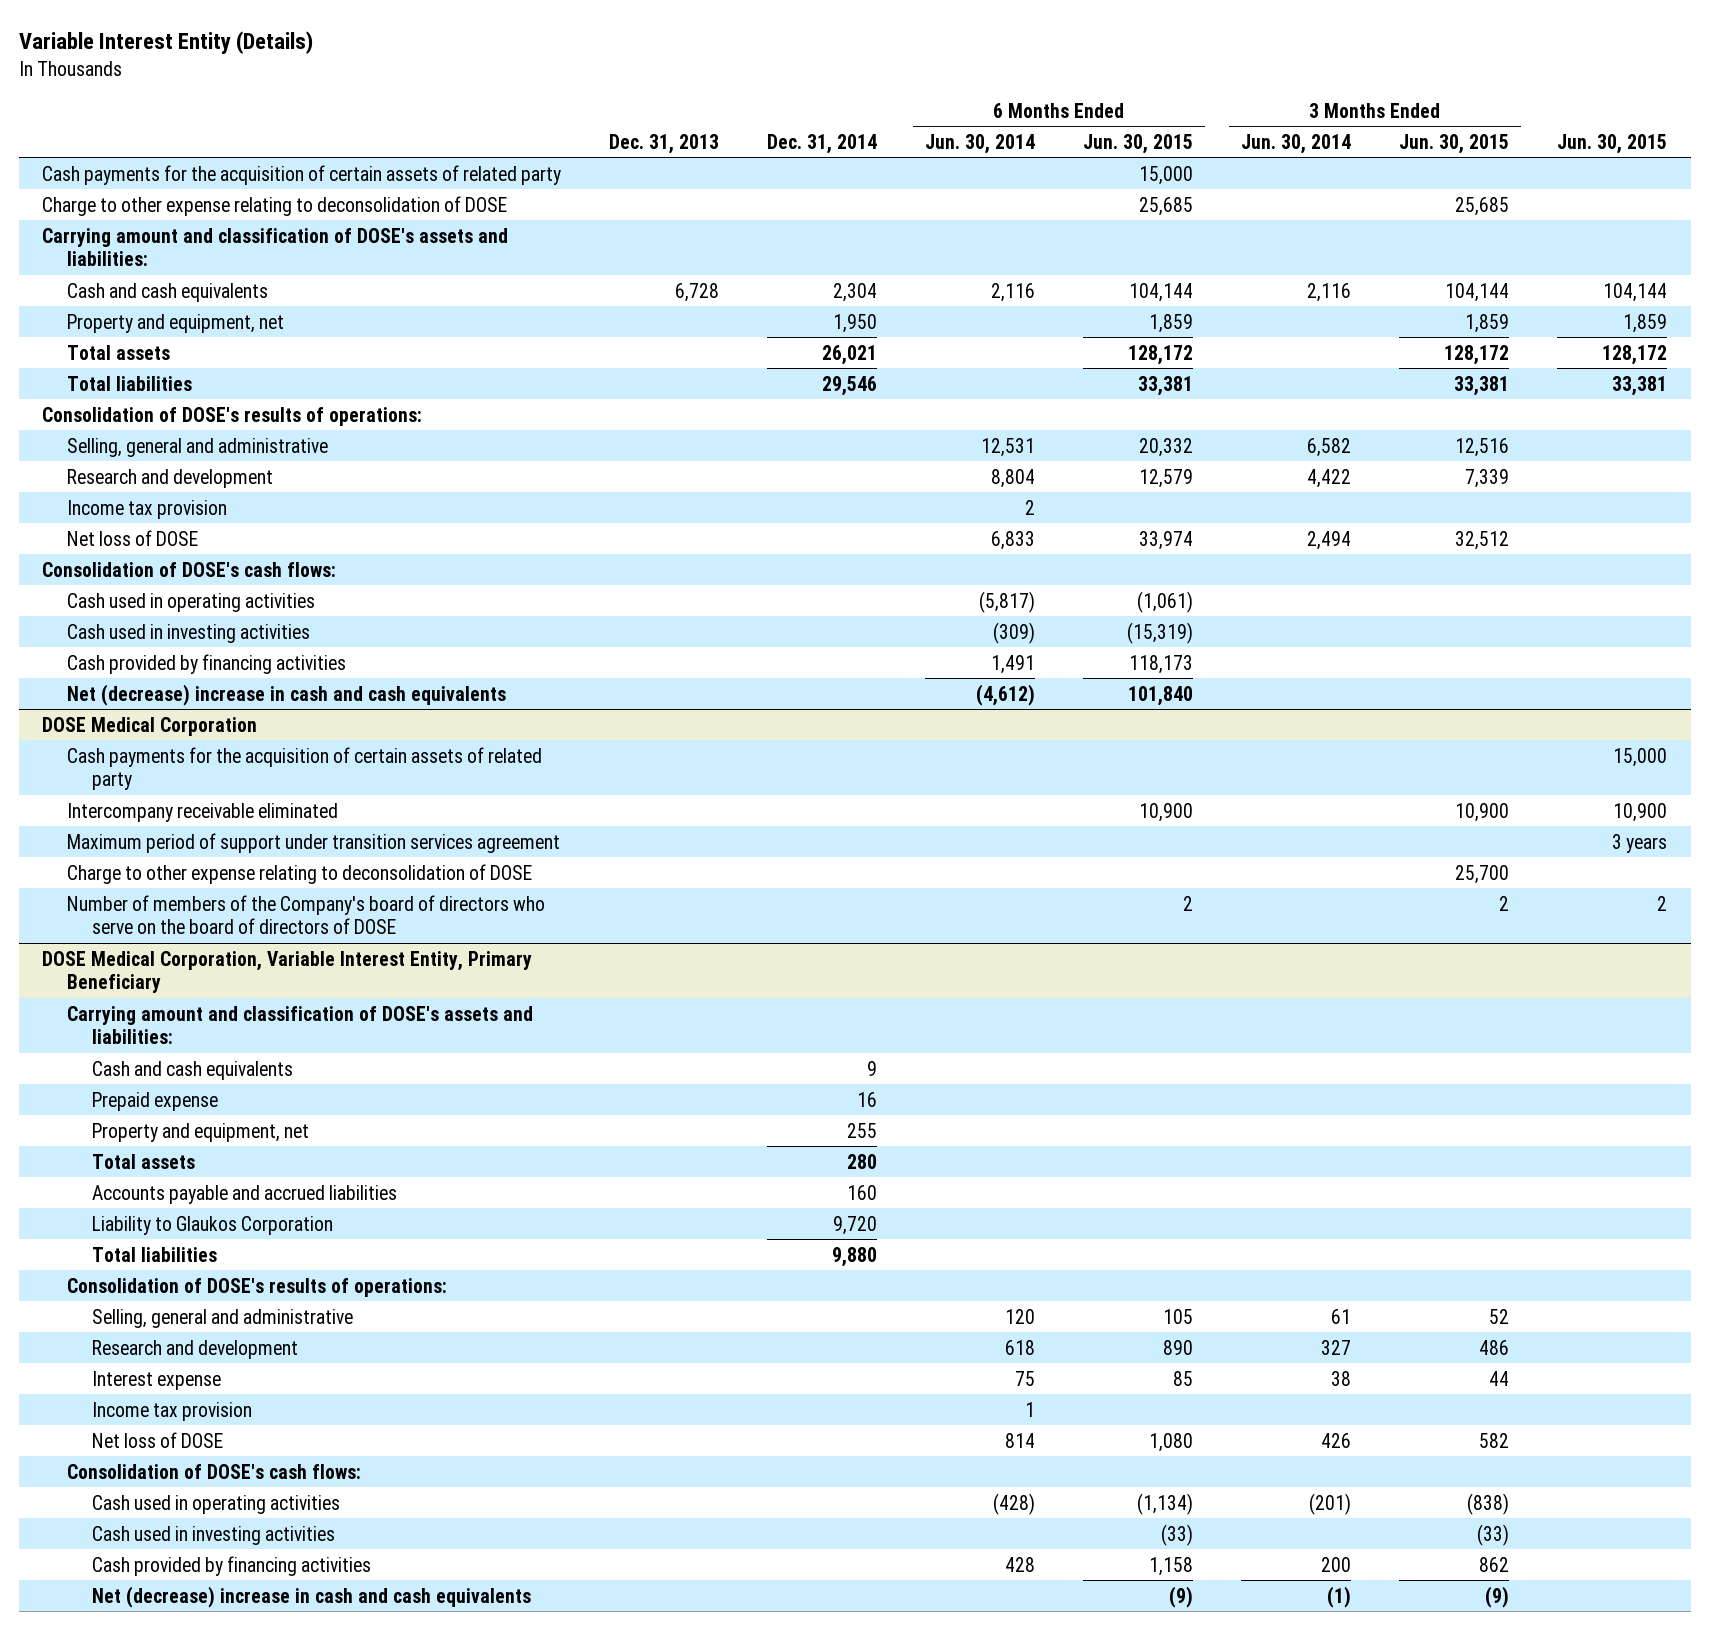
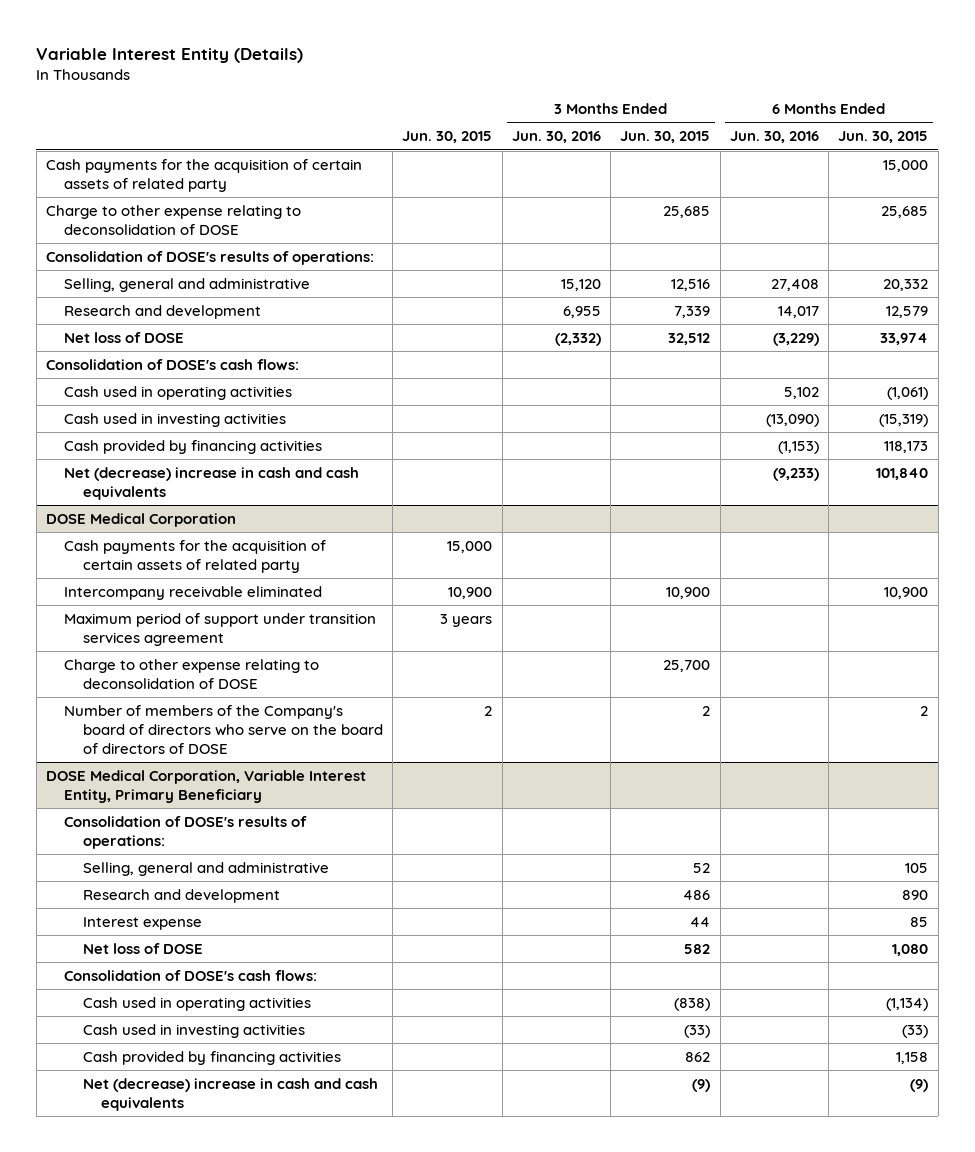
- | Dec. 31, 2013 | Dec. 31, 2014 | 6 Months Ended Jun. 30, 2014 | 6 Months Ended Jun. 30, 2015 | 3 Months Ended Jun. 30, 2014 | 3 Months Ended Jun. 30, 2015 | Jun. 30, 2015
+ | Jun. 30, 2015 | 3 Months Ended Jun. 30, 2016 | 3 Months Ended Jun. 30, 2015 | 6 Months Ended Jun. 30, 2016 | 6 Months Ended Jun. 30, 2015
- Carrying amount and classification of DOSE's assets and liabilities:
- Cash and cash equivalents | 6,728 | 2,304 | 2,116 | 104,144 | 2,116 | 104,144 | 104,144
- Property and equipment, net | | 1,950 | | 1,859 | | 1,859 | 1,859
- Total assets | | 26,021 | | 128,172 | | 128,172 | 128,172
- Total liabilities | | 29,546 | | 33,381 | | 33,381 | 33,381
- Income tax provision | | | 2 | | | |
@ DOSE Medical Corporation, Variable Interest Entity, Primary Beneficiary
- Carrying amount and classification of DOSE's assets and liabilities:
- Cash and cash equivalents | | 9 | | | | |
- Prepaid expense | | 16 | | | | |
- Property and equipment, net | | 255 | | | | |
- Total assets | | 280 | | | | |
- Accounts payable and accrued liabilities | | 160 | | | | |
- Liability to Glaukos Corporation | | 9,720 | | | | |
- Total liabilities | | 9,880 | | | | |
- Income tax provision | | | 1 | | | |

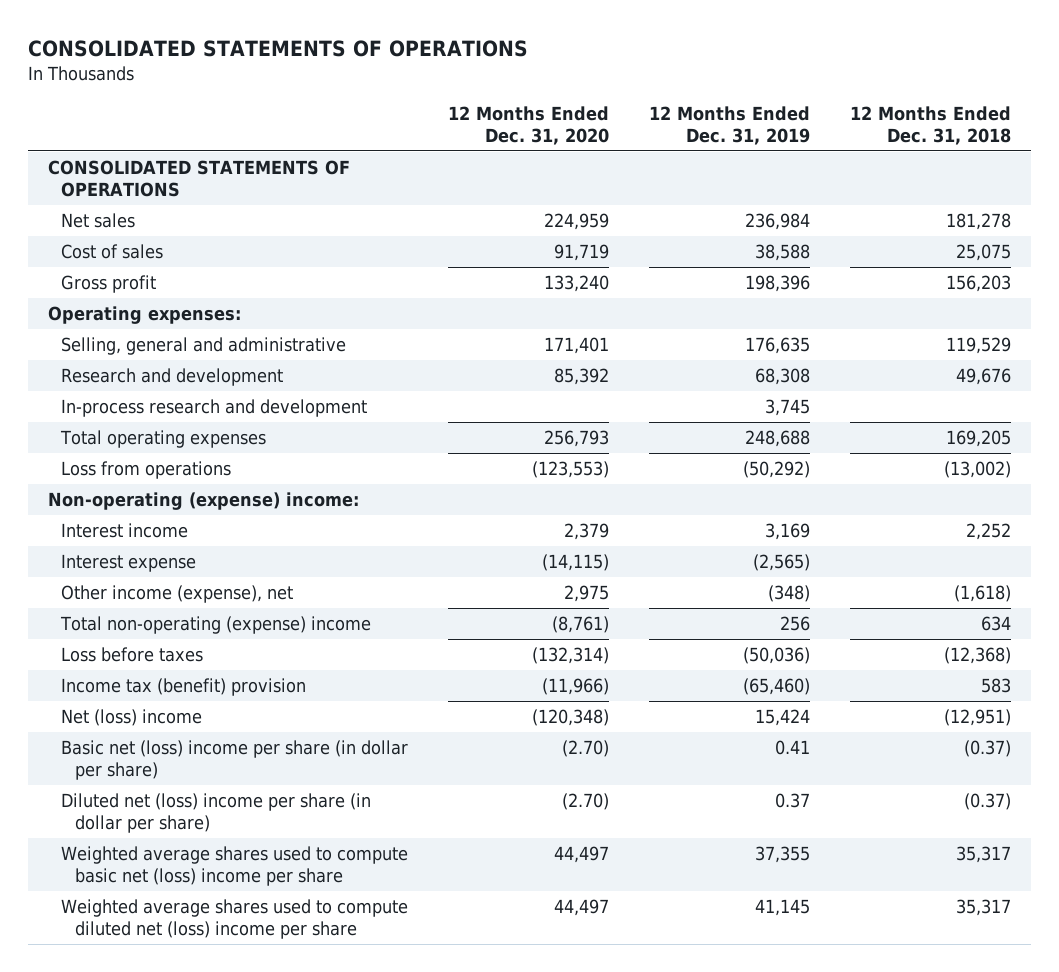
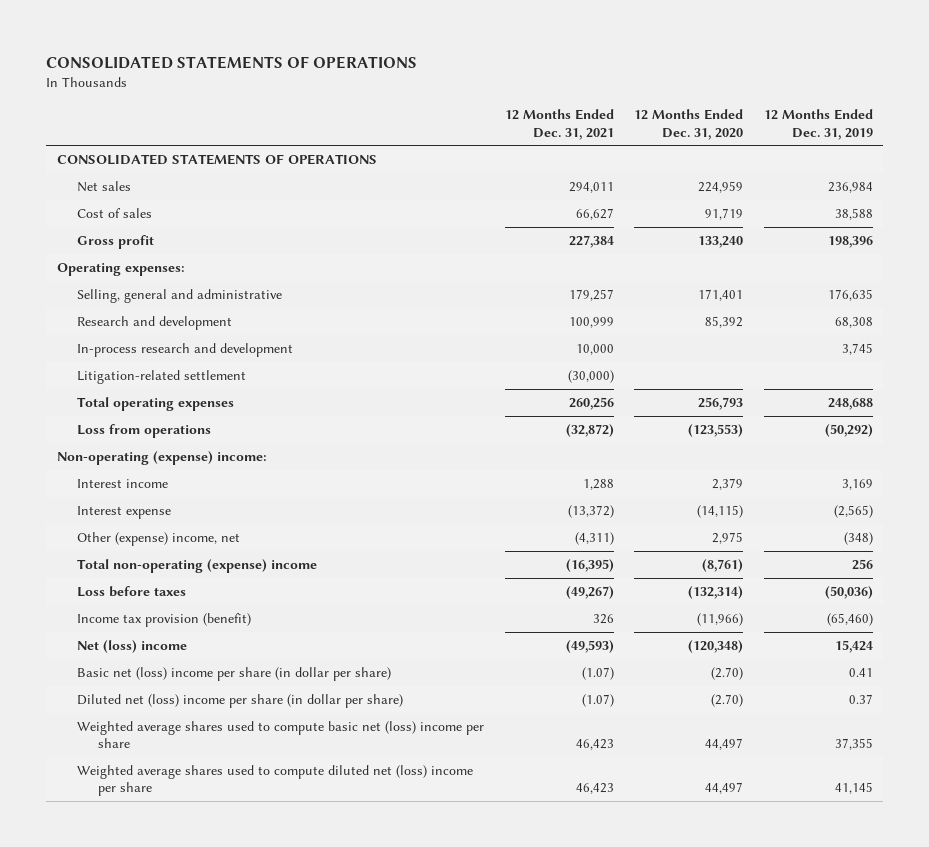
- | 12 Months Ended Dec. 31, 2020 | 12 Months Ended Dec. 31, 2019 | 12 Months Ended Dec. 31, 2018
+ | 12 Months Ended Dec. 31, 2021 | 12 Months Ended Dec. 31, 2020 | 12 Months Ended Dec. 31, 2019
+ Litigation-related settlement | (30,000) | |
- Other income (expense), net | 2,975 | (348) | (1,618)
+ Other (expense) income, net | (4,311) | 2,975 | (348)
- Income tax (benefit) provision | (11,966) | (65,460) | 583
+ Income tax provision (benefit) | 326 | (11,966) | (65,460)

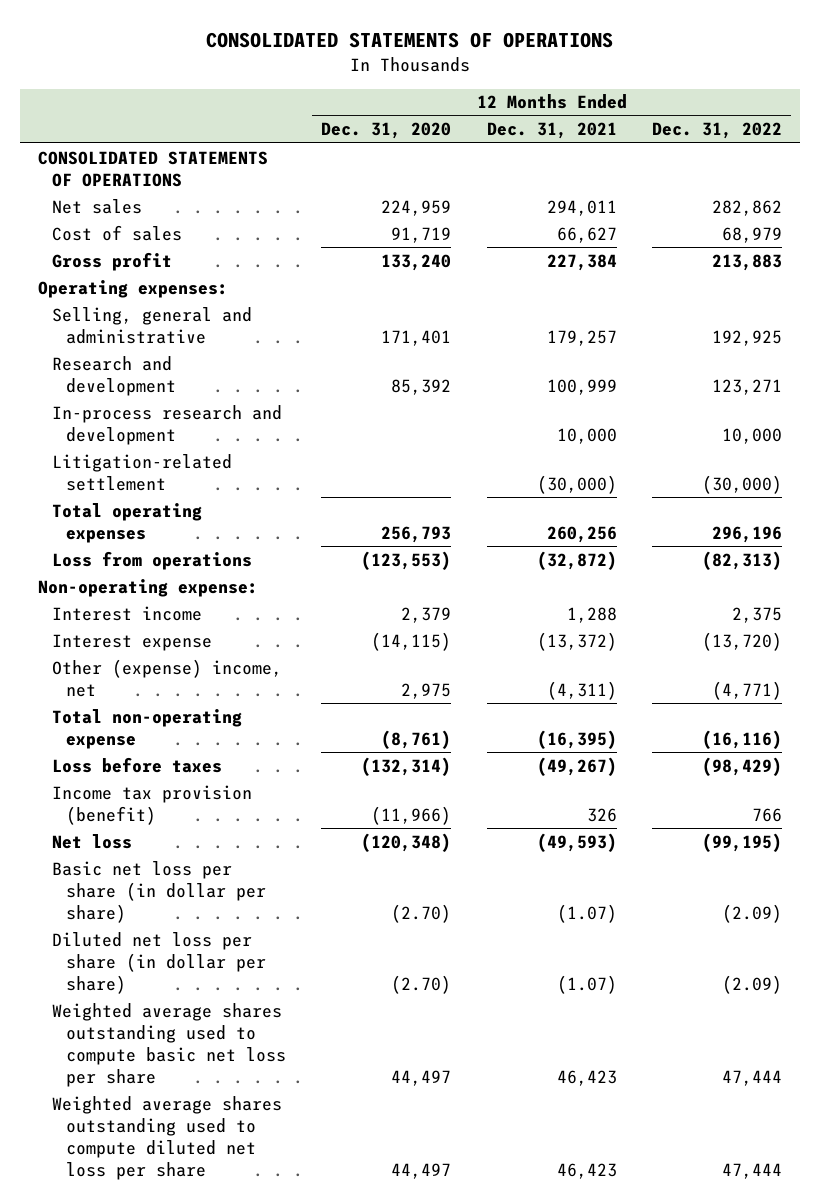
- | 12 Months Ended Dec. 31, 2021 | 12 Months Ended Dec. 31, 2020 | 12 Months Ended Dec. 31, 2019
+ | 12 Months Ended Dec. 31, 2020 | 12 Months Ended Dec. 31, 2021 | 12 Months Ended Dec. 31, 2022
- Non-operating (expense) income:
+ Non-operating expense:
- Total non-operating (expense) income | (16,395) | (8,761) | 256
+ Total non-operating expense | (8,761) | (16,395) | (16,116)
- Net (loss) income | (49,593) | (120,348) | 15,424
- Basic net (loss) income per share (in dollar per share) | (1.07) | (2.70) | 0.41
- Diluted net (loss) income per share (in dollar per share) | (1.07) | (2.70) | 0.37
- Weighted average shares used to compute basic net (loss) income per share | 46,423 | 44,497 | 37,355
- Weighted average shares used to compute diluted net (loss) income per share | 46,423 | 44,497 | 41,145
+ Net loss | (120,348) | (49,593) | (99,195)
+ Basic net loss per share (in dollar per share) | (2.70) | (1.07) | (2.09)
+ Diluted net loss per share (in dollar per share) | (2.70) | (1.07) | (2.09)
+ Weighted average shares outstanding used to compute basic net loss per share | 44,497 | 46,423 | 47,444
+ Weighted average shares outstanding used to compute diluted net loss per share | 44,497 | 46,423 | 47,444

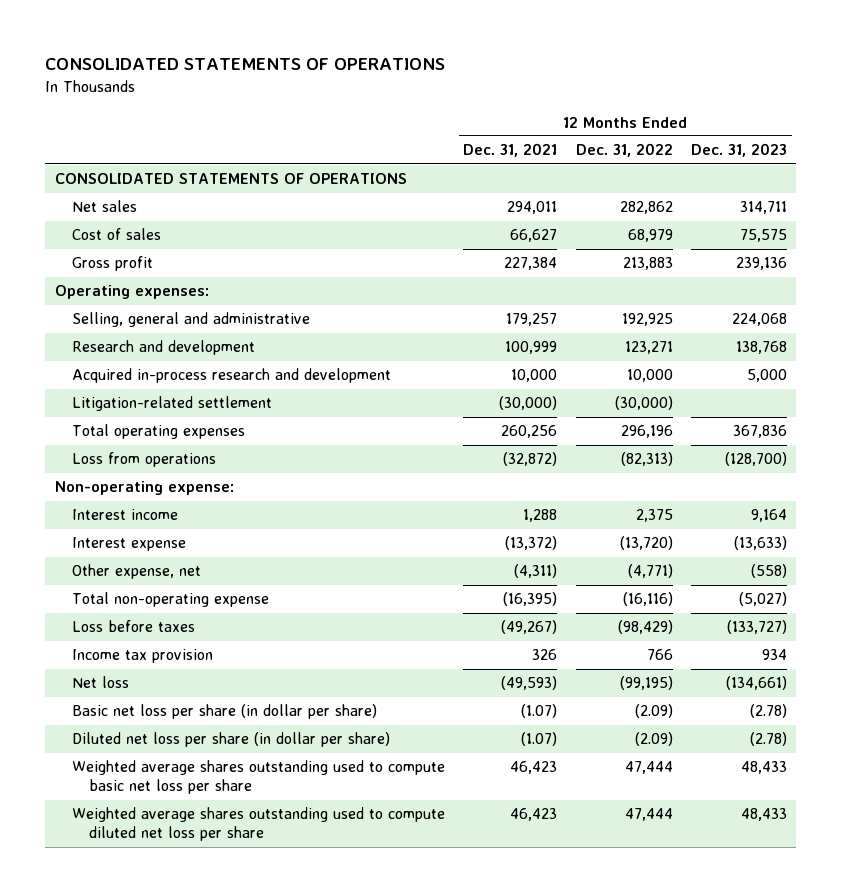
- | 12 Months Ended Dec. 31, 2020 | 12 Months Ended Dec. 31, 2021 | 12 Months Ended Dec. 31, 2022
+ | 12 Months Ended Dec. 31, 2021 | 12 Months Ended Dec. 31, 2022 | 12 Months Ended Dec. 31, 2023
- In-process research and development | | 10,000 | 10,000
+ Acquired in-process research and development | 10,000 | 10,000 | 5,000
- Other (expense) income, net | 2,975 | (4,311) | (4,771)
+ Other expense, net | (4,311) | (4,771) | (558)
- Income tax provision (benefit) | (11,966) | 326 | 766
+ Income tax provision | 326 | 766 | 934

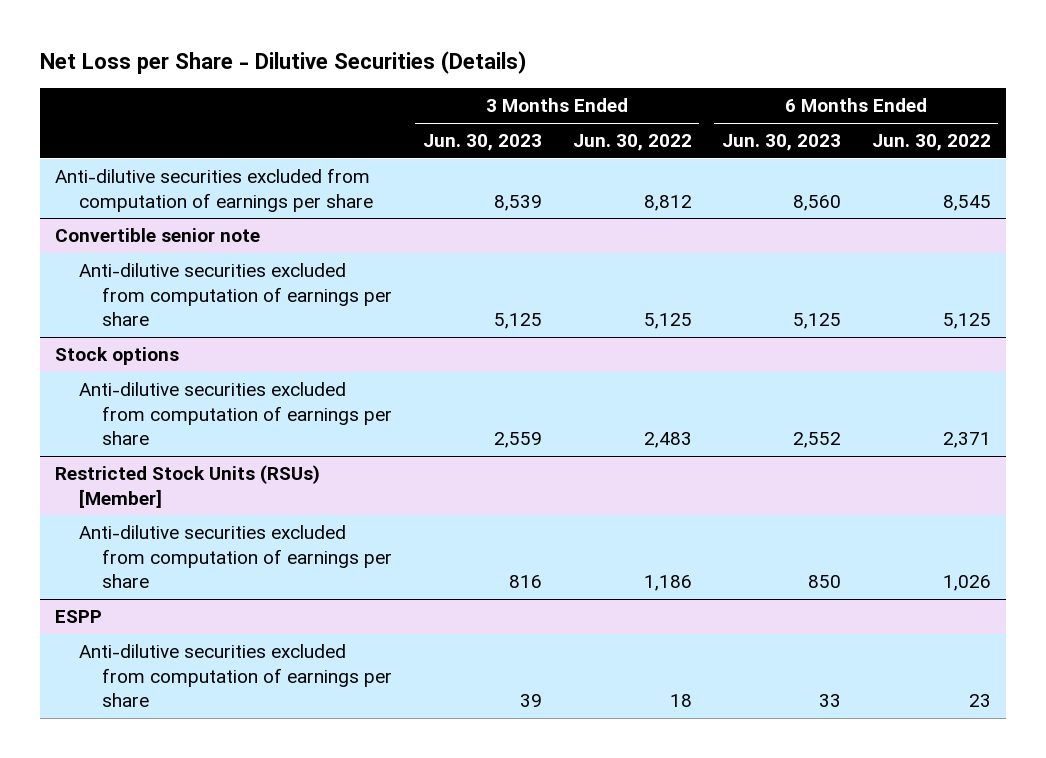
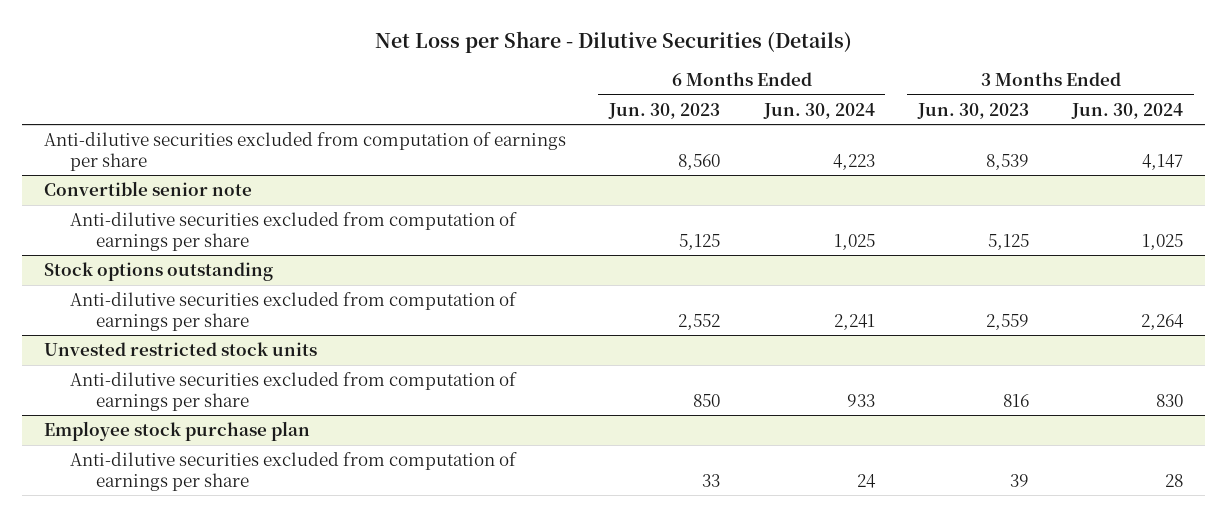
- | 3 Months Ended Jun. 30, 2023 | 3 Months Ended Jun. 30, 2022 | 6 Months Ended Jun. 30, 2023 | 6 Months Ended Jun. 30, 2022
+ | 6 Months Ended Jun. 30, 2023 | 6 Months Ended Jun. 30, 2024 | 3 Months Ended Jun. 30, 2023 | 3 Months Ended Jun. 30, 2024
- Stock options
+ Stock options outstanding
- Restricted Stock Units (RSUs) [Member]
+ Unvested restricted stock units
- ESPP
+ Employee stock purchase plan

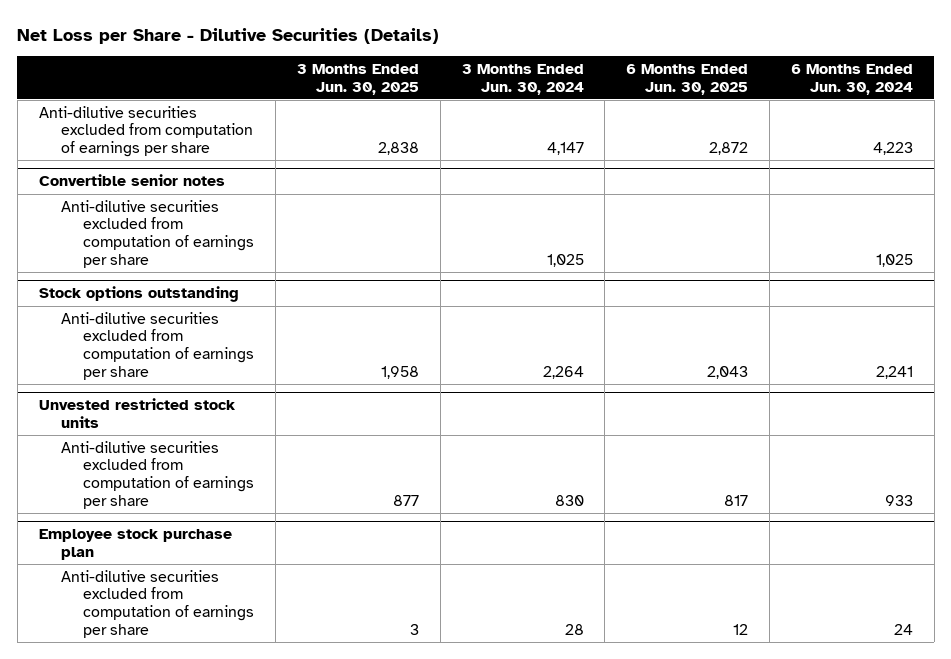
- | 6 Months Ended Jun. 30, 2023 | 6 Months Ended Jun. 30, 2024 | 3 Months Ended Jun. 30, 2023 | 3 Months Ended Jun. 30, 2024
+ | 3 Months Ended Jun. 30, 2025 | 3 Months Ended Jun. 30, 2024 | 6 Months Ended Jun. 30, 2025 | 6 Months Ended Jun. 30, 2024
- Convertible senior note
+ Convertible senior notes

